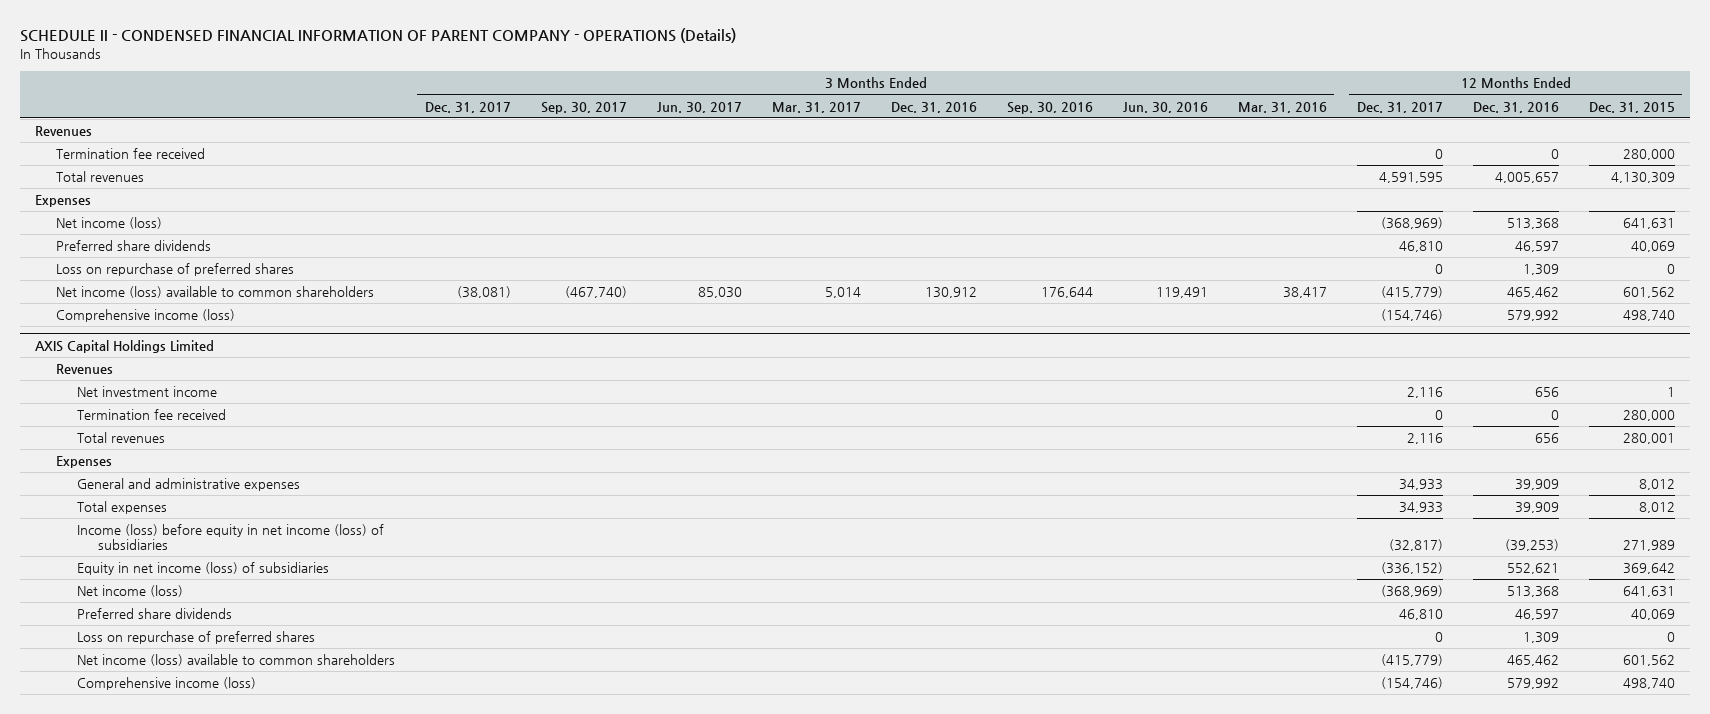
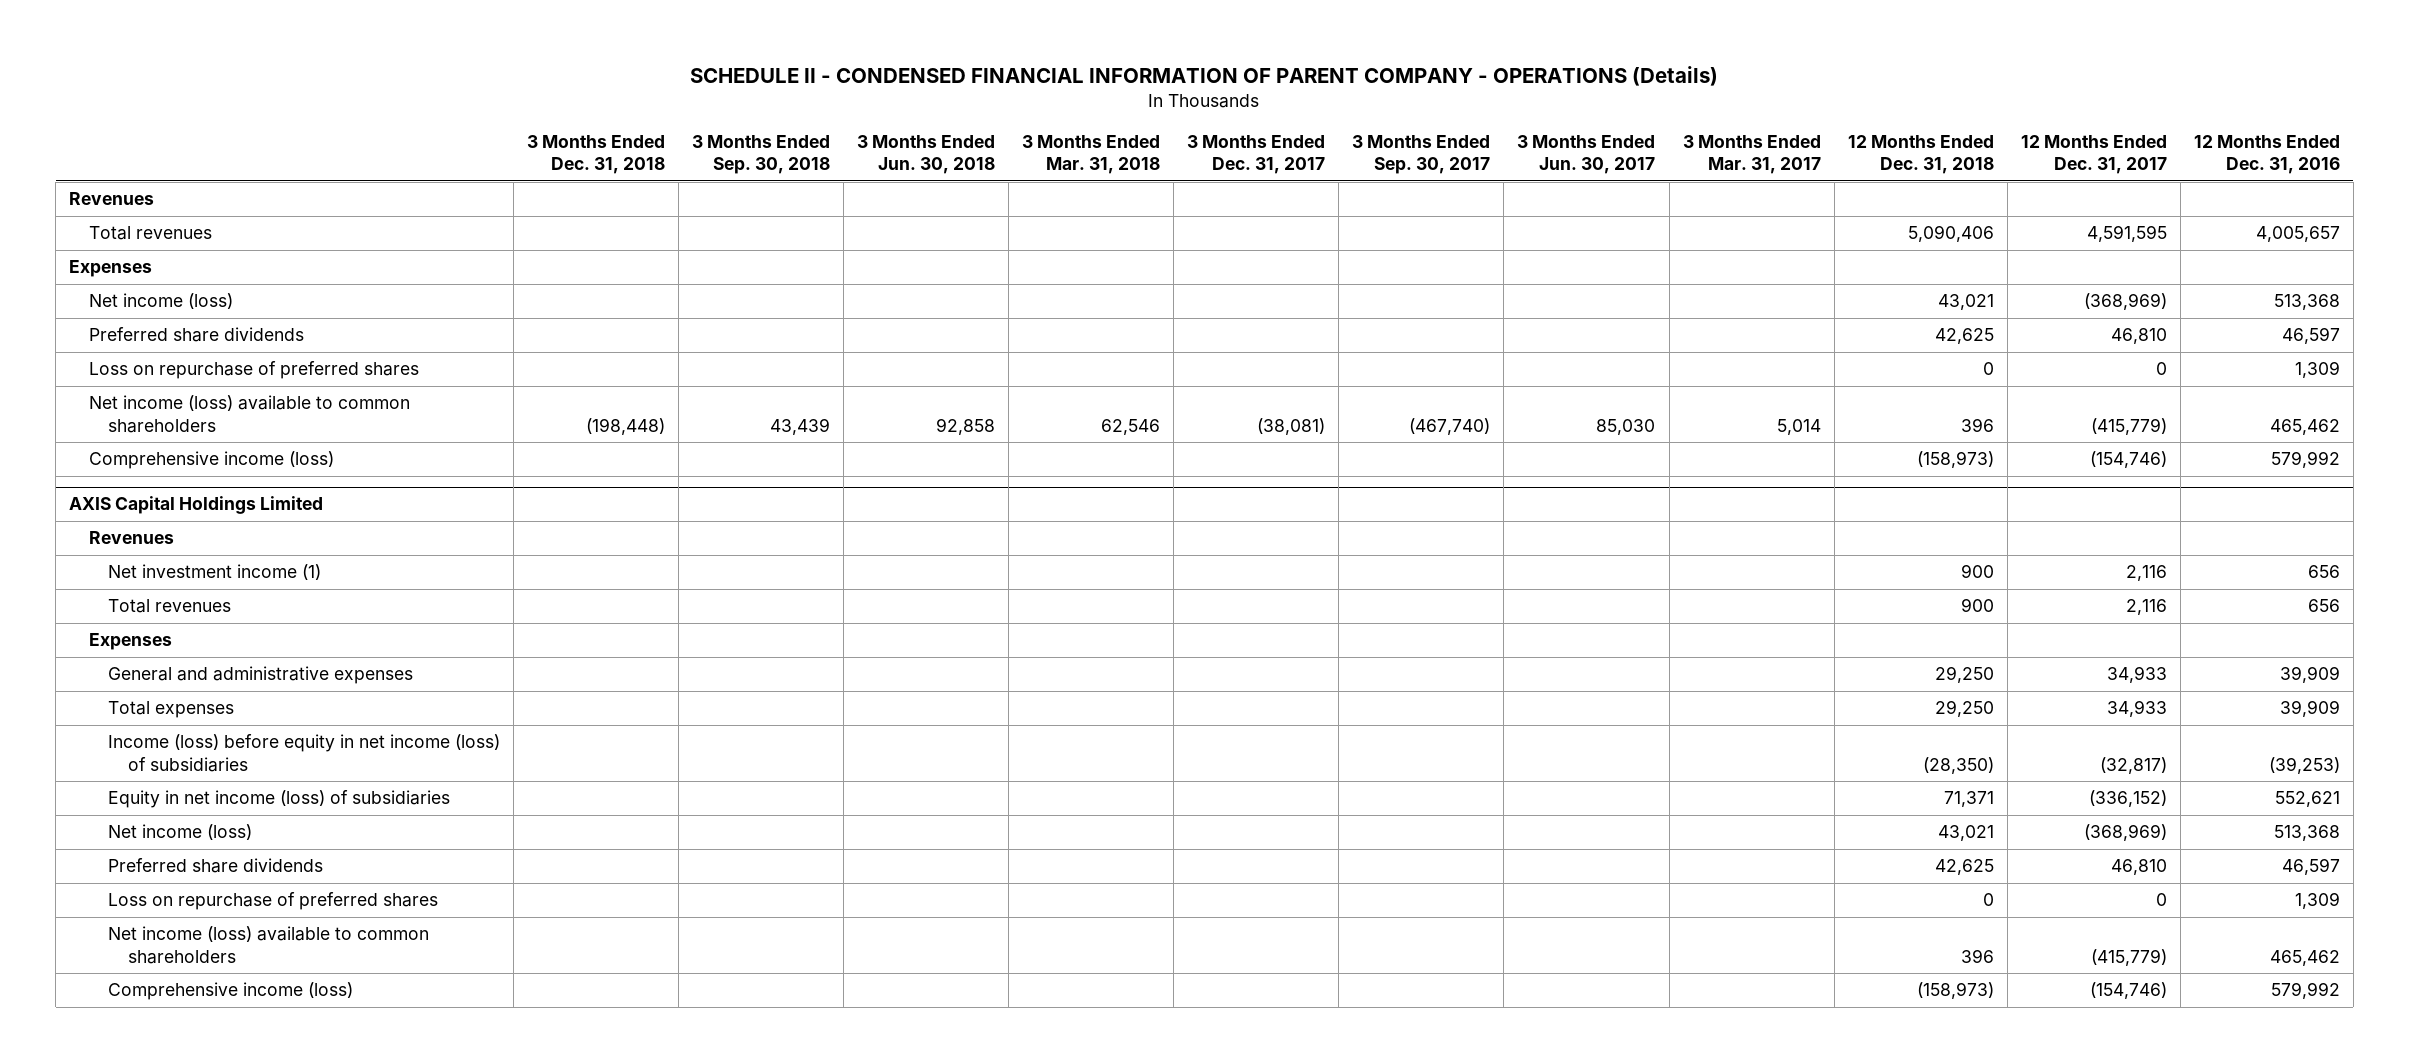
- | 3 Months Ended Dec. 31, 2017 | 3 Months Ended Sep. 30, 2017 | 3 Months Ended Jun. 30, 2017 | 3 Months Ended Mar. 31, 2017 | 3 Months Ended Dec. 31, 2016 | 3 Months Ended Sep. 30, 2016 | 3 Months Ended Jun. 30, 2016 | 3 Months Ended Mar. 31, 2016 | 12 Months Ended Dec. 31, 2017 | 12 Months Ended Dec. 31, 2016 | 12 Months Ended Dec. 31, 2015
+ | 3 Months Ended Dec. 31, 2018 | 3 Months Ended Sep. 30, 2018 | 3 Months Ended Jun. 30, 2018 | 3 Months Ended Mar. 31, 2018 | 3 Months Ended Dec. 31, 2017 | 3 Months Ended Sep. 30, 2017 | 3 Months Ended Jun. 30, 2017 | 3 Months Ended Mar. 31, 2017 | 12 Months Ended Dec. 31, 2018 | 12 Months Ended Dec. 31, 2017 | 12 Months Ended Dec. 31, 2016
- Termination fee received | | | | | | | | | 0 | 0 | 280,000
@ AXIS Capital Holdings Limited
- Net investment income | | | | | | | | | 2,116 | 656 | 1
- Termination fee received | | | | | | | | | 0 | 0 | 280,000
+ Net investment income (1) | | | | | | | | | 900 | 2,116 | 656

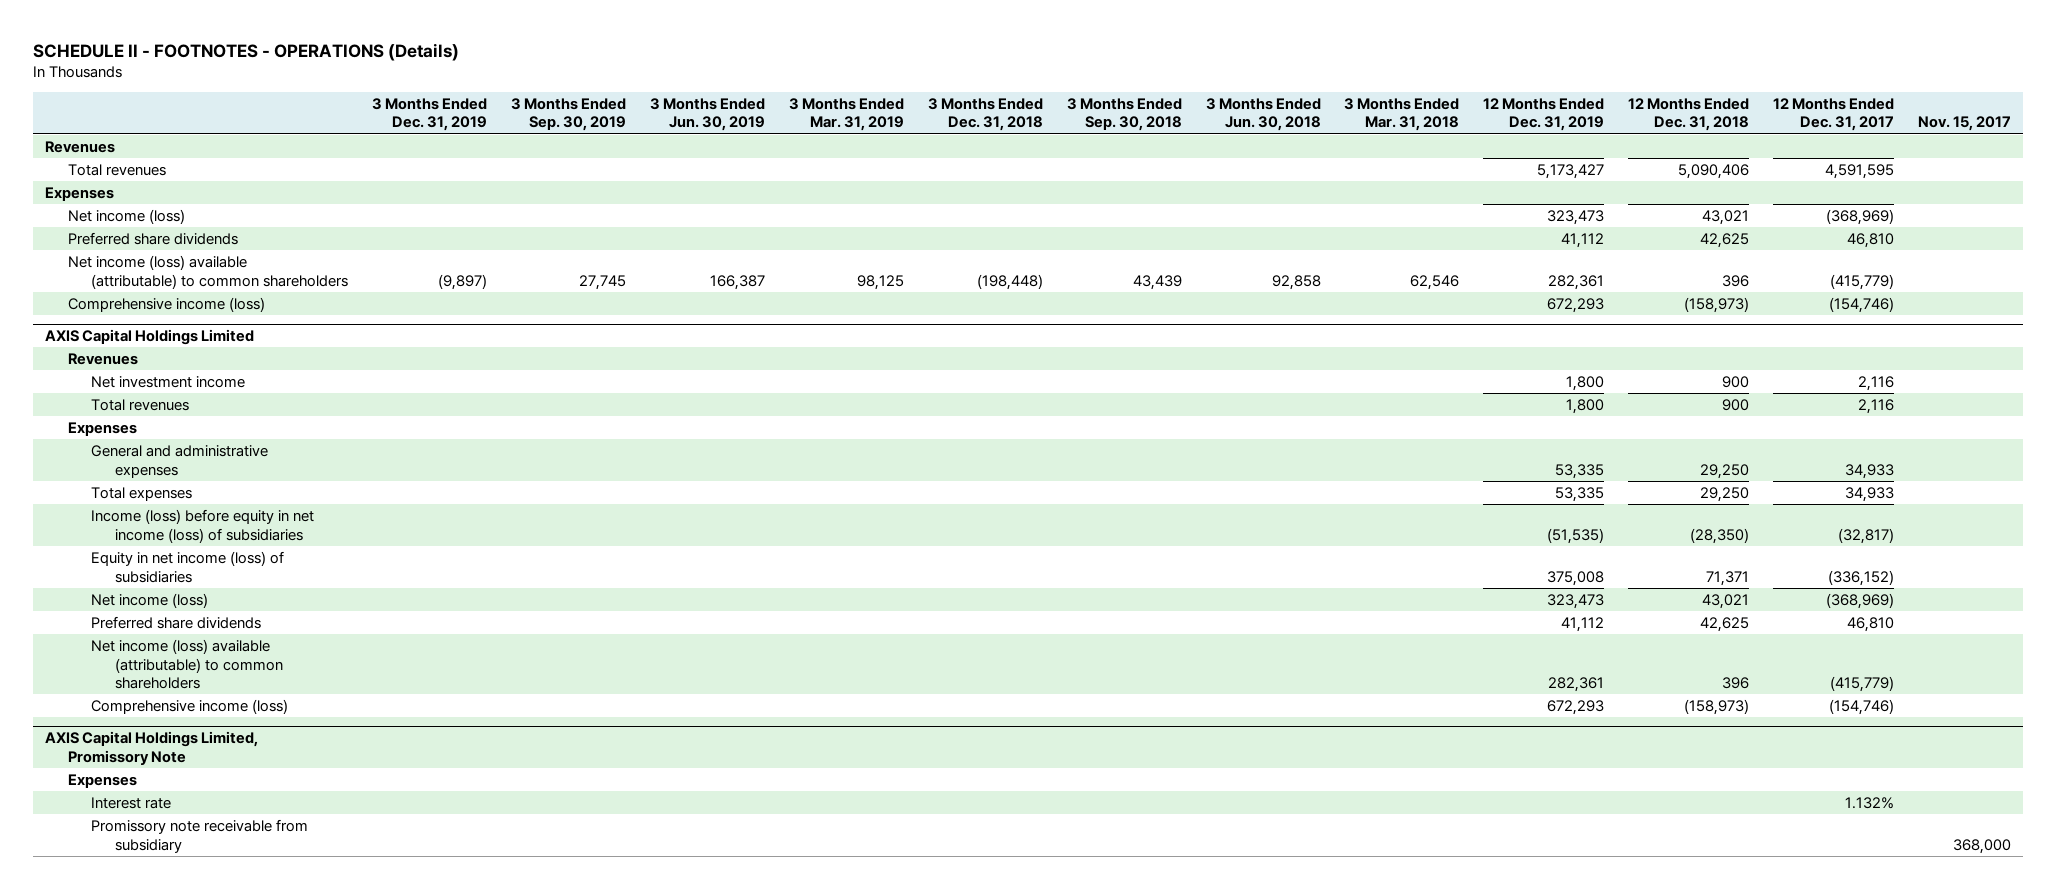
- SCHEDULE II - CONDENSED FINANCIAL INFORMATION OF PARENT COMPANY - OPERATIONS (Details)
+ SCHEDULE II - FOOTNOTES - OPERATIONS (Details)
- | 3 Months Ended Dec. 31, 2018 | 3 Months Ended Sep. 30, 2018 | 3 Months Ended Jun. 30, 2018 | 3 Months Ended Mar. 31, 2018 | 3 Months Ended Dec. 31, 2017 | 3 Months Ended Sep. 30, 2017 | 3 Months Ended Jun. 30, 2017 | 3 Months Ended Mar. 31, 2017 | 12 Months Ended Dec. 31, 2018 | 12 Months Ended Dec. 31, 2017 | 12 Months Ended Dec. 31, 2016
+ | 3 Months Ended Dec. 31, 2019 | 3 Months Ended Sep. 30, 2019 | 3 Months Ended Jun. 30, 2019 | 3 Months Ended Mar. 31, 2019 | 3 Months Ended Dec. 31, 2018 | 3 Months Ended Sep. 30, 2018 | 3 Months Ended Jun. 30, 2018 | 3 Months Ended Mar. 31, 2018 | 12 Months Ended Dec. 31, 2019 | 12 Months Ended Dec. 31, 2018 | 12 Months Ended Dec. 31, 2017 | Nov. 15, 2017
- Loss on repurchase of preferred shares | | | | | | | | | 0 | 0 | 1,309
- Net income (loss) available to common shareholders | (198,448) | 43,439 | 92,858 | 62,546 | (38,081) | (467,740) | 85,030 | 5,014 | 396 | (415,779) | 465,462
+ Net income (loss) available (attributable) to common shareholders | (9,897) | 27,745 | 166,387 | 98,125 | (198,448) | 43,439 | 92,858 | 62,546 | 282,361 | 396 | (415,779) |
@ AXIS Capital Holdings Limited
- Net investment income (1) | | | | | | | | | 900 | 2,116 | 656
+ Net investment income | | | | | | | | | 1,800 | 900 | 2,116 |
- Loss on repurchase of preferred shares | | | | | | | | | 0 | 0 | 1,309
- Net income (loss) available to common shareholders | | | | | | | | | 396 | (415,779) | 465,462
+ Net income (loss) available (attributable) to common shareholders | | | | | | | | | 282,361 | 396 | (415,779) |
+ AXIS Capital Holdings Limited, Promissory Note
+ Expenses
+ Interest rate | | | | | | | | | | | 1.132% |
+ Promissory note receivable from subsidiary | | | | | | | | | | | | 368,000

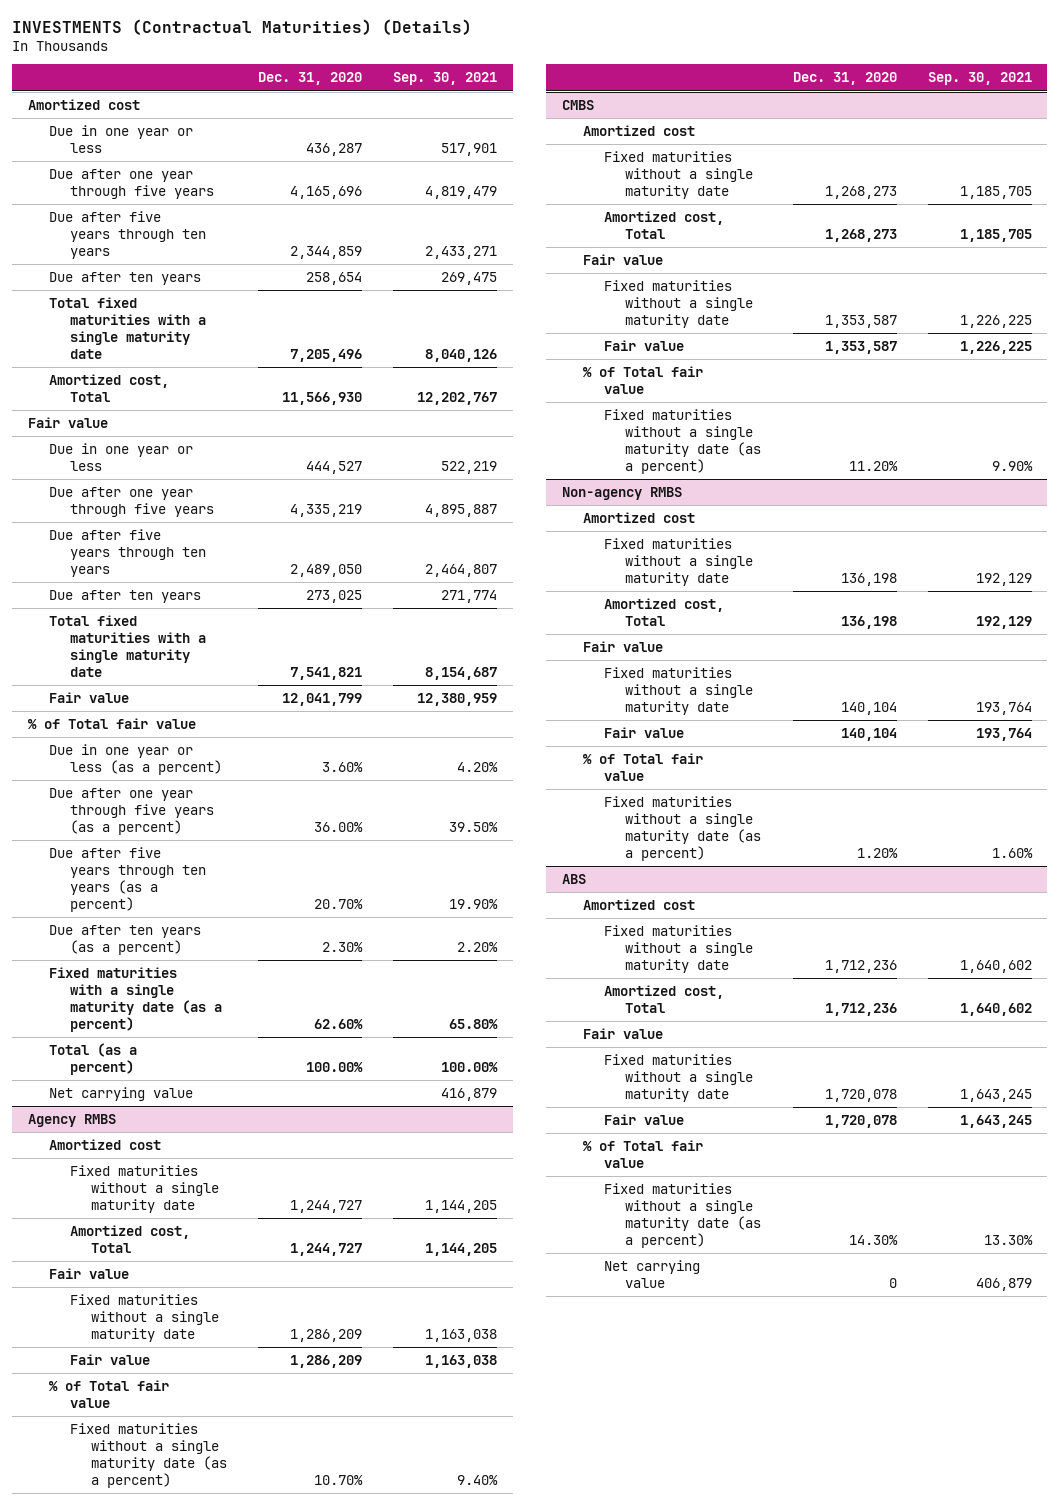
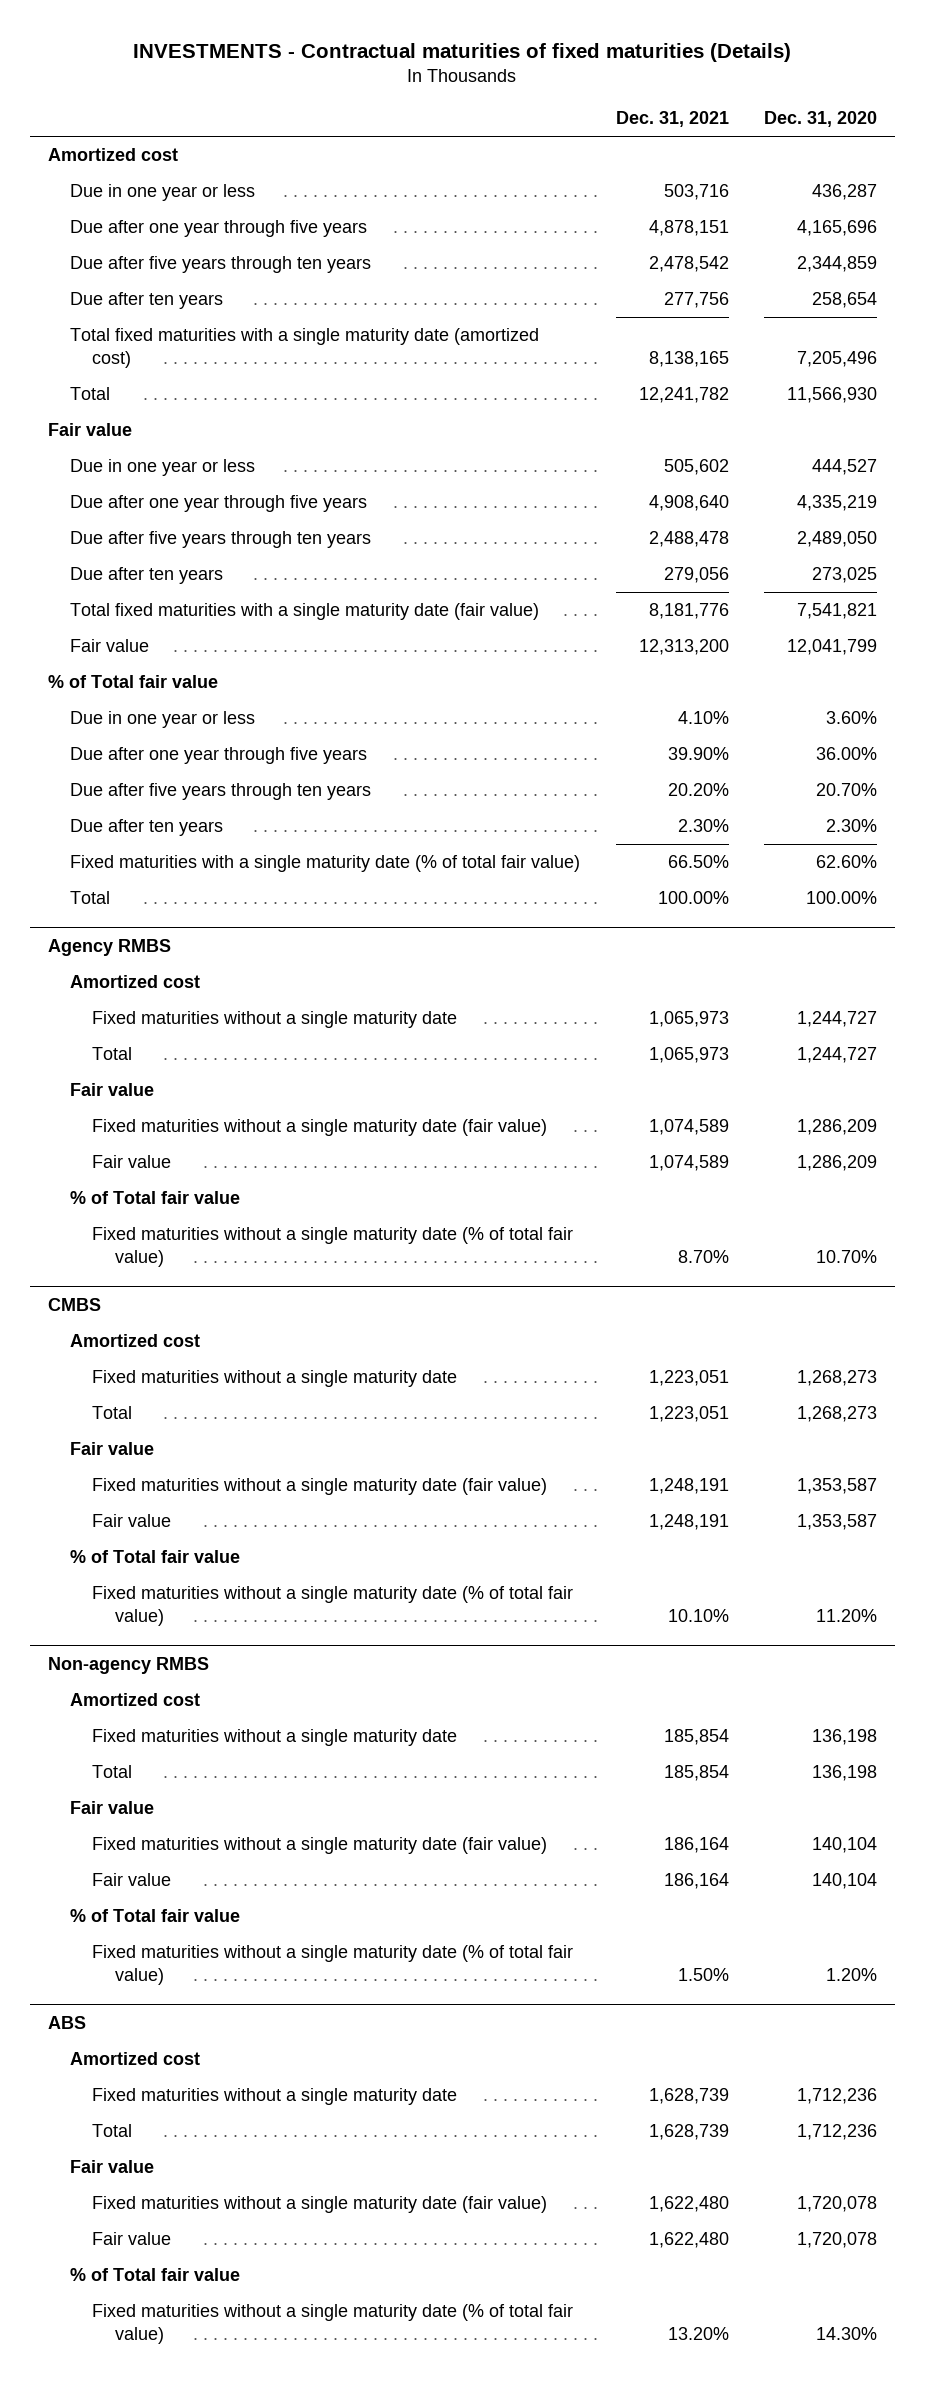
- INVESTMENTS (Contractual Maturities) (Details)
+ INVESTMENTS - Contractual maturities of fixed maturities (Details)
- | Dec. 31, 2020 | Sep. 30, 2021
+ | Dec. 31, 2021 | Dec. 31, 2020
- Total fixed maturities with a single maturity date | 7,205,496 | 8,040,126
- Amortized cost, Total | 11,566,930 | 12,202,767
+ Total fixed maturities with a single maturity date (amortized cost) | 8,138,165 | 7,205,496
+ Total | 12,241,782 | 11,566,930
- Total fixed maturities with a single maturity date | 7,541,821 | 8,154,687
+ Total fixed maturities with a single maturity date (fair value) | 8,181,776 | 7,541,821
- Due in one year or less (as a percent) | 3.60% | 4.20%
- Due after one year through five years (as a percent) | 36.00% | 39.50%
- Due after five years through ten years (as a percent) | 20.70% | 19.90%
- Due after ten years (as a percent) | 2.30% | 2.20%
- Fixed maturities with a single maturity date (as a percent) | 62.60% | 65.80%
- Total (as a percent) | 100.00% | 100.00%
- Net carrying value | | 416,879
+ Due in one year or less | 4.10% | 3.60%
+ Due after one year through five years | 39.90% | 36.00%
+ Due after five years through ten years | 20.20% | 20.70%
+ Due after ten years | 2.30% | 2.30%
+ Fixed maturities with a single maturity date (% of total fair value) | 66.50% | 62.60%
+ Total | 100.00% | 100.00%
@ Agency RMBS
- Amortized cost, Total | 1,244,727 | 1,144,205
+ Total | 1,065,973 | 1,244,727
- Fixed maturities without a single maturity date | 1,286,209 | 1,163,038
+ Fixed maturities without a single maturity date (fair value) | 1,074,589 | 1,286,209
- Fixed maturities without a single maturity date (as a percent) | 10.70% | 9.40%
+ Fixed maturities without a single maturity date (% of total fair value) | 8.70% | 10.70%
@ CMBS
- Amortized cost, Total | 1,268,273 | 1,185,705
+ Total | 1,223,051 | 1,268,273
- Fixed maturities without a single maturity date | 1,353,587 | 1,226,225
+ Fixed maturities without a single maturity date (fair value) | 1,248,191 | 1,353,587
- Fixed maturities without a single maturity date (as a percent) | 11.20% | 9.90%
+ Fixed maturities without a single maturity date (% of total fair value) | 10.10% | 11.20%
@ Non-agency RMBS
- Amortized cost, Total | 136,198 | 192,129
+ Total | 185,854 | 136,198
- Fixed maturities without a single maturity date | 140,104 | 193,764
+ Fixed maturities without a single maturity date (fair value) | 186,164 | 140,104
- Fixed maturities without a single maturity date (as a percent) | 1.20% | 1.60%
+ Fixed maturities without a single maturity date (% of total fair value) | 1.50% | 1.20%
@ ABS
- Amortized cost, Total | 1,712,236 | 1,640,602
+ Total | 1,628,739 | 1,712,236
- Fixed maturities without a single maturity date | 1,720,078 | 1,643,245
+ Fixed maturities without a single maturity date (fair value) | 1,622,480 | 1,720,078
- Fixed maturities without a single maturity date (as a percent) | 14.30% | 13.30%
- Net carrying value | 0 | 406,879
+ Fixed maturities without a single maturity date (% of total fair value) | 13.20% | 14.30%

